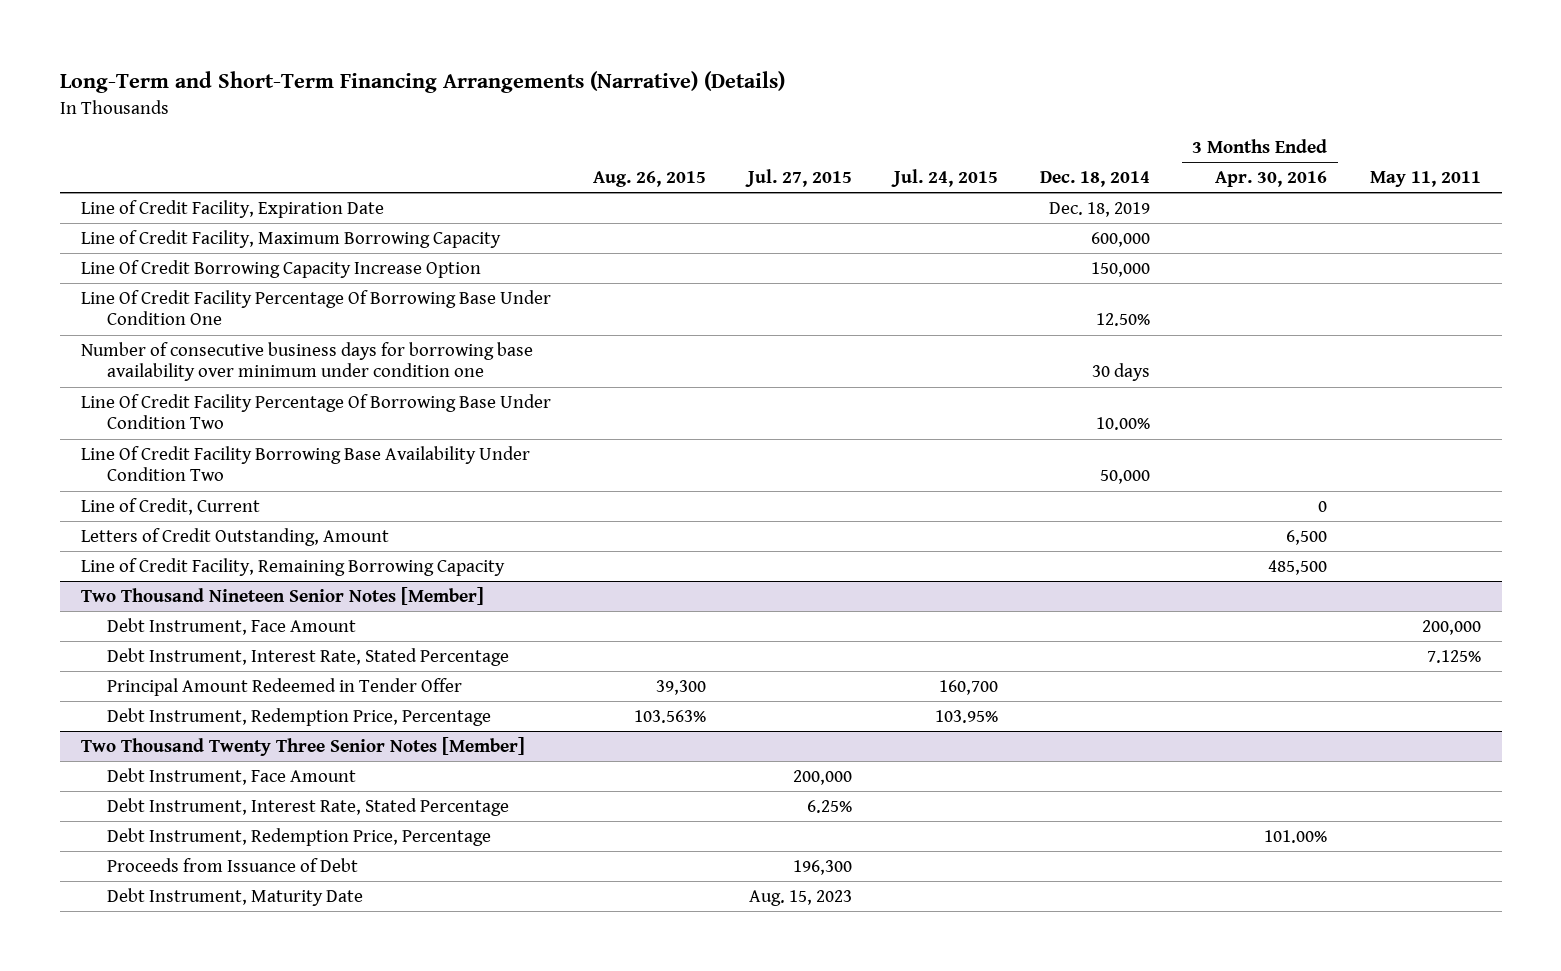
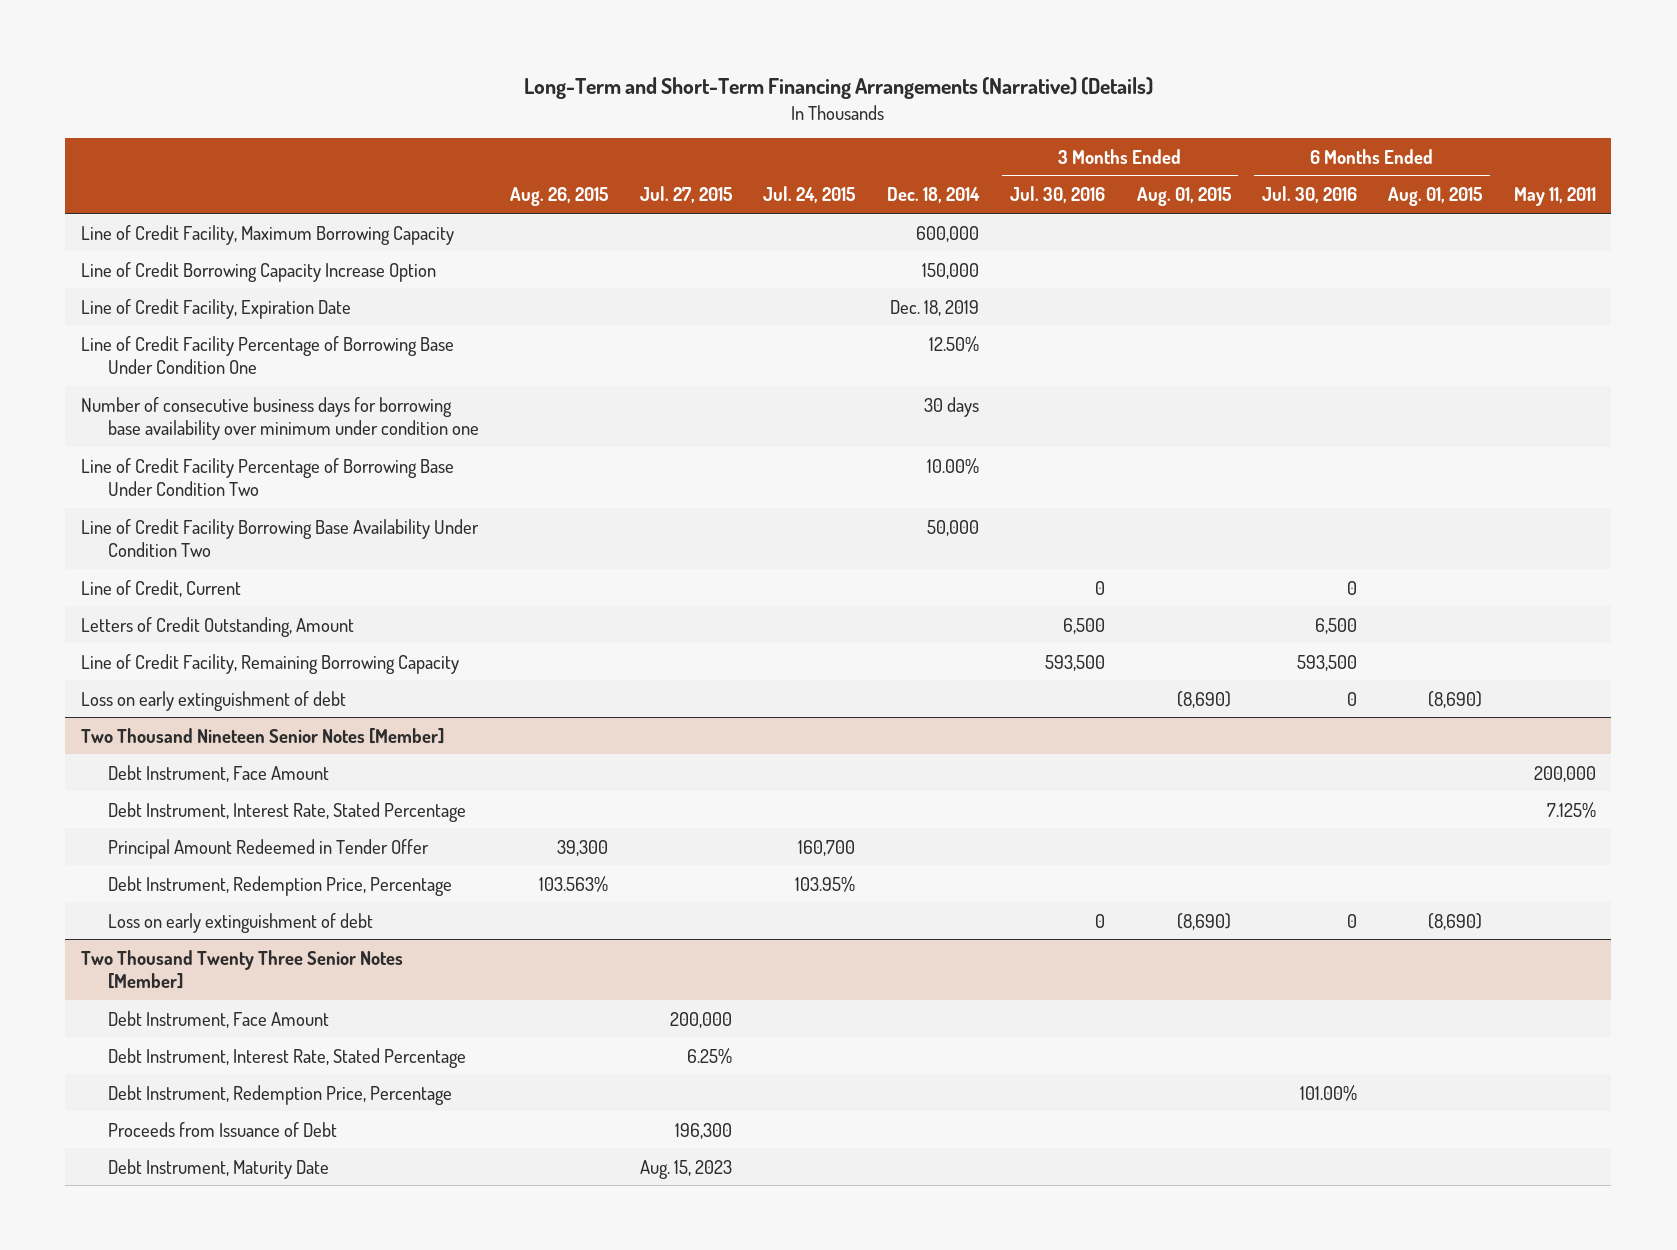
- | Aug. 26, 2015 | Jul. 27, 2015 | Jul. 24, 2015 | Dec. 18, 2014 | 3 Months Ended Apr. 30, 2016 | May 11, 2011
+ | Aug. 26, 2015 | Jul. 27, 2015 | Jul. 24, 2015 | Dec. 18, 2014 | 3 Months Ended Jul. 30, 2016 | 3 Months Ended Aug. 01, 2015 | 6 Months Ended Jul. 30, 2016 | 6 Months Ended Aug. 01, 2015 | May 11, 2011
- Line Of Credit Borrowing Capacity Increase Option | | | | 150,000 | |
- Line Of Credit Facility Percentage Of Borrowing Base Under Condition One | | | | 12.50% | |
+ Line of Credit Borrowing Capacity Increase Option | | | | 150,000 | | | | |
moved down: Line of Credit Facility, Expiration Date | | | | Dec. 18, 2019 | | | | |
+ Line of Credit Facility Percentage of Borrowing Base Under Condition One | | | | 12.50% | | | | |
- Line Of Credit Facility Percentage Of Borrowing Base Under Condition Two | | | | 10.00% | |
- Line Of Credit Facility Borrowing Base Availability Under Condition Two | | | | 50,000 | |
+ Line of Credit Facility Percentage of Borrowing Base Under Condition Two | | | | 10.00% | | | | |
+ Line of Credit Facility Borrowing Base Availability Under Condition Two | | | | 50,000 | | | | |
+ Loss on early extinguishment of debt | | | | | | (8,690) | 0 | (8,690) |
@ Two Thousand Nineteen Senior Notes [Member]
+ Loss on early extinguishment of debt | | | | | 0 | (8,690) | 0 | (8,690) |

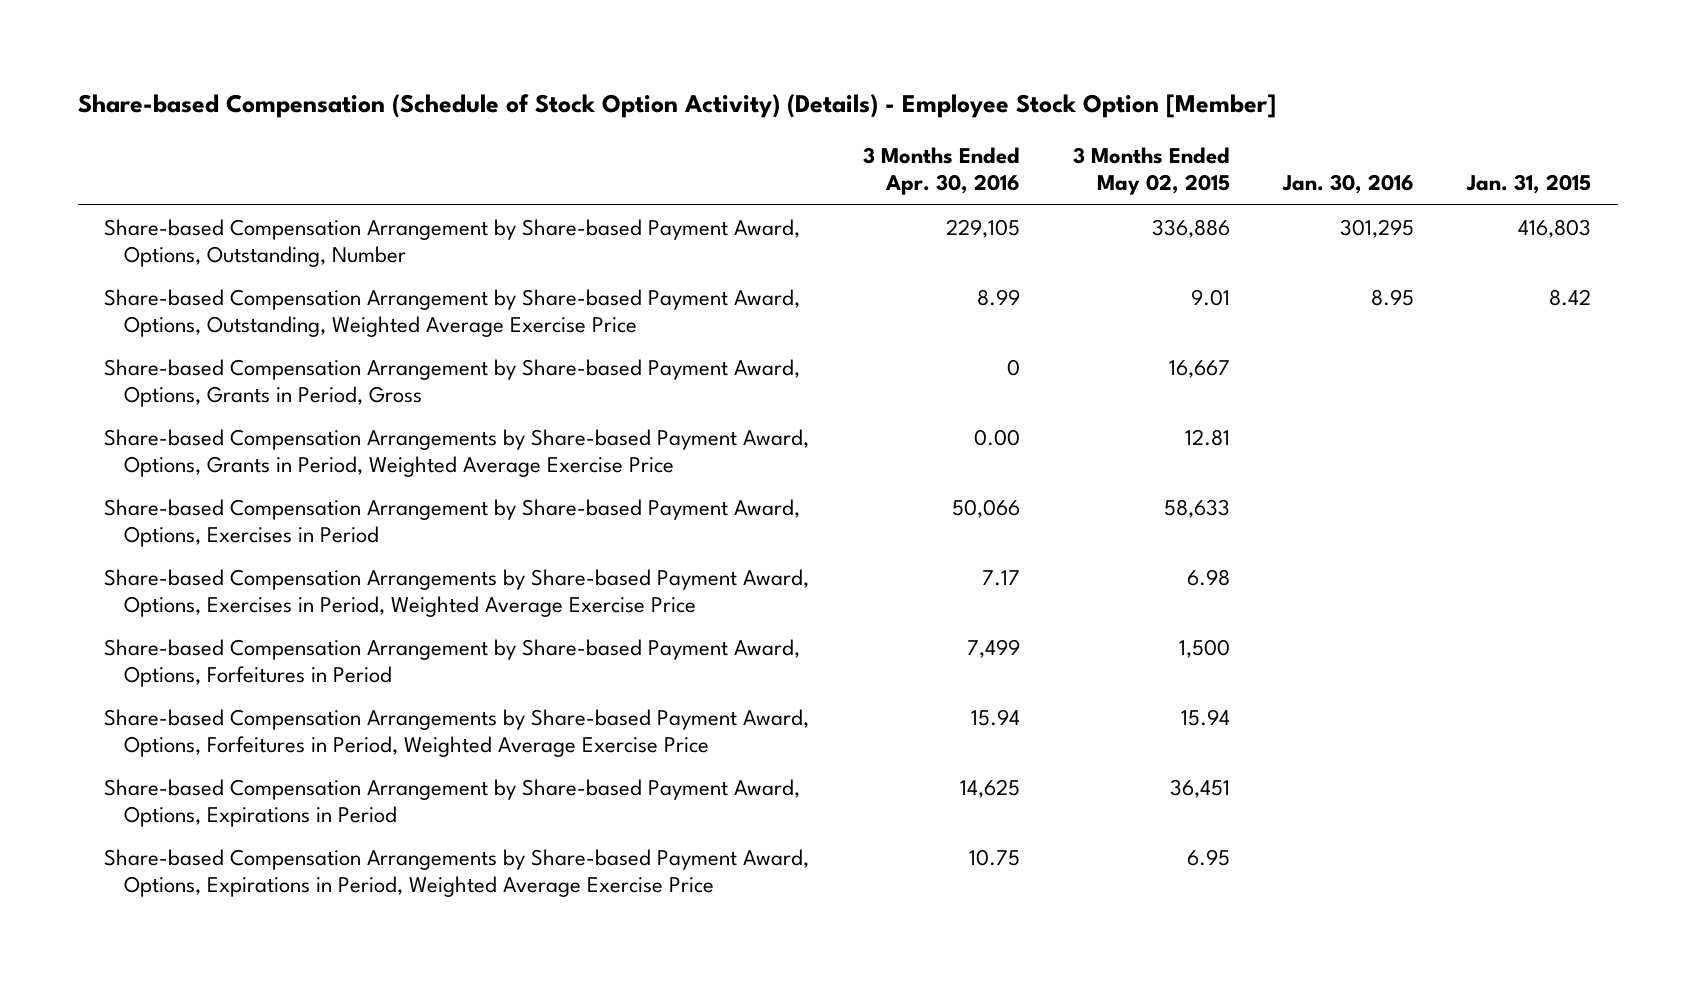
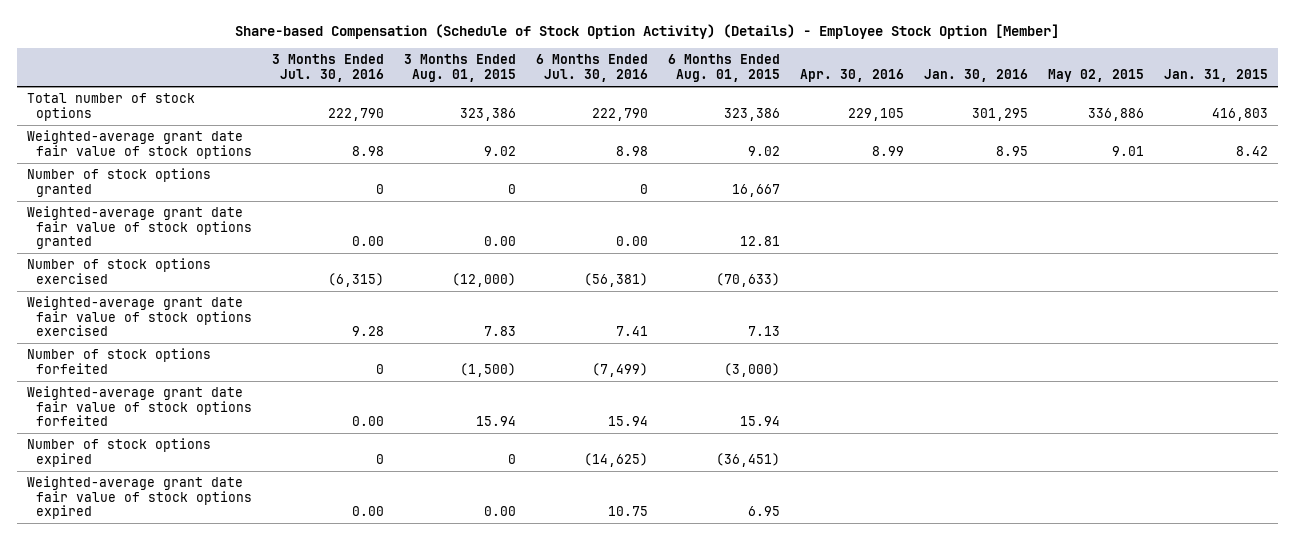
- | 3 Months Ended Apr. 30, 2016 | 3 Months Ended May 02, 2015 | Jan. 30, 2016 | Jan. 31, 2015
+ | 3 Months Ended Jul. 30, 2016 | 3 Months Ended Aug. 01, 2015 | 6 Months Ended Jul. 30, 2016 | 6 Months Ended Aug. 01, 2015 | Apr. 30, 2016 | Jan. 30, 2016 | May 02, 2015 | Jan. 31, 2015
- Share-based Compensation Arrangement by Share-based Payment Award, Options, Outstanding, Number | 229,105 | 336,886 | 301,295 | 416,803
- Share-based Compensation Arrangement by Share-based Payment Award, Options, Outstanding, Weighted Average Exercise Price | 8.99 | 9.01 | 8.95 | 8.42
- Share-based Compensation Arrangement by Share-based Payment Award, Options, Grants in Period, Gross | 0 | 16,667 | |
- Share-based Compensation Arrangements by Share-based Payment Award, Options, Grants in Period, Weighted Average Exercise Price | 0.00 | 12.81 | |
- Share-based Compensation Arrangement by Share-based Payment Award, Options, Exercises in Period | 50,066 | 58,633 | |
- Share-based Compensation Arrangements by Share-based Payment Award, Options, Exercises in Period, Weighted Average Exercise Price | 7.17 | 6.98 | |
- Share-based Compensation Arrangement by Share-based Payment Award, Options, Forfeitures in Period | 7,499 | 1,500 | |
- Share-based Compensation Arrangements by Share-based Payment Award, Options, Forfeitures in Period, Weighted Average Exercise Price | 15.94 | 15.94 | |
- Share-based Compensation Arrangement by Share-based Payment Award, Options, Expirations in Period | 14,625 | 36,451 | |
- Share-based Compensation Arrangements by Share-based Payment Award, Options, Expirations in Period, Weighted Average Exercise Price | 10.75 | 6.95 | |
+ Total number of stock options | 222,790 | 323,386 | 222,790 | 323,386 | 229,105 | 301,295 | 336,886 | 416,803
+ Weighted-average grant date fair value of stock options | 8.98 | 9.02 | 8.98 | 9.02 | 8.99 | 8.95 | 9.01 | 8.42
+ Number of stock options granted | 0 | 0 | 0 | 16,667 | | | |
+ Weighted-average grant date fair value of stock options granted | 0.00 | 0.00 | 0.00 | 12.81 | | | |
+ Number of stock options exercised | (6,315) | (12,000) | (56,381) | (70,633) | | | |
+ Weighted-average grant date fair value of stock options exercised | 9.28 | 7.83 | 7.41 | 7.13 | | | |
+ Number of stock options forfeited | 0 | (1,500) | (7,499) | (3,000) | | | |
+ Weighted-average grant date fair value of stock options forfeited | 0.00 | 15.94 | 15.94 | 15.94 | | | |
+ Number of stock options expired | 0 | 0 | (14,625) | (36,451) | | | |
+ Weighted-average grant date fair value of stock options expired | 0.00 | 0.00 | 10.75 | 6.95 | | | |

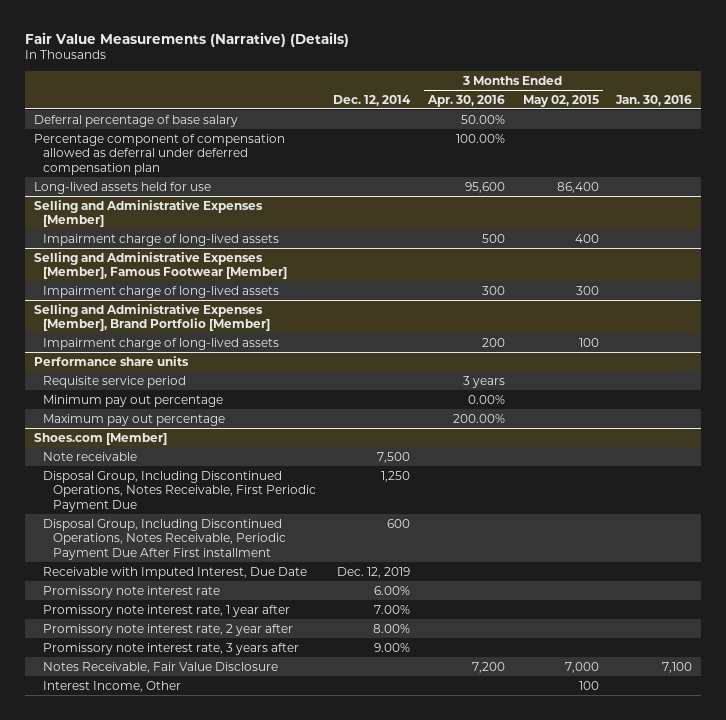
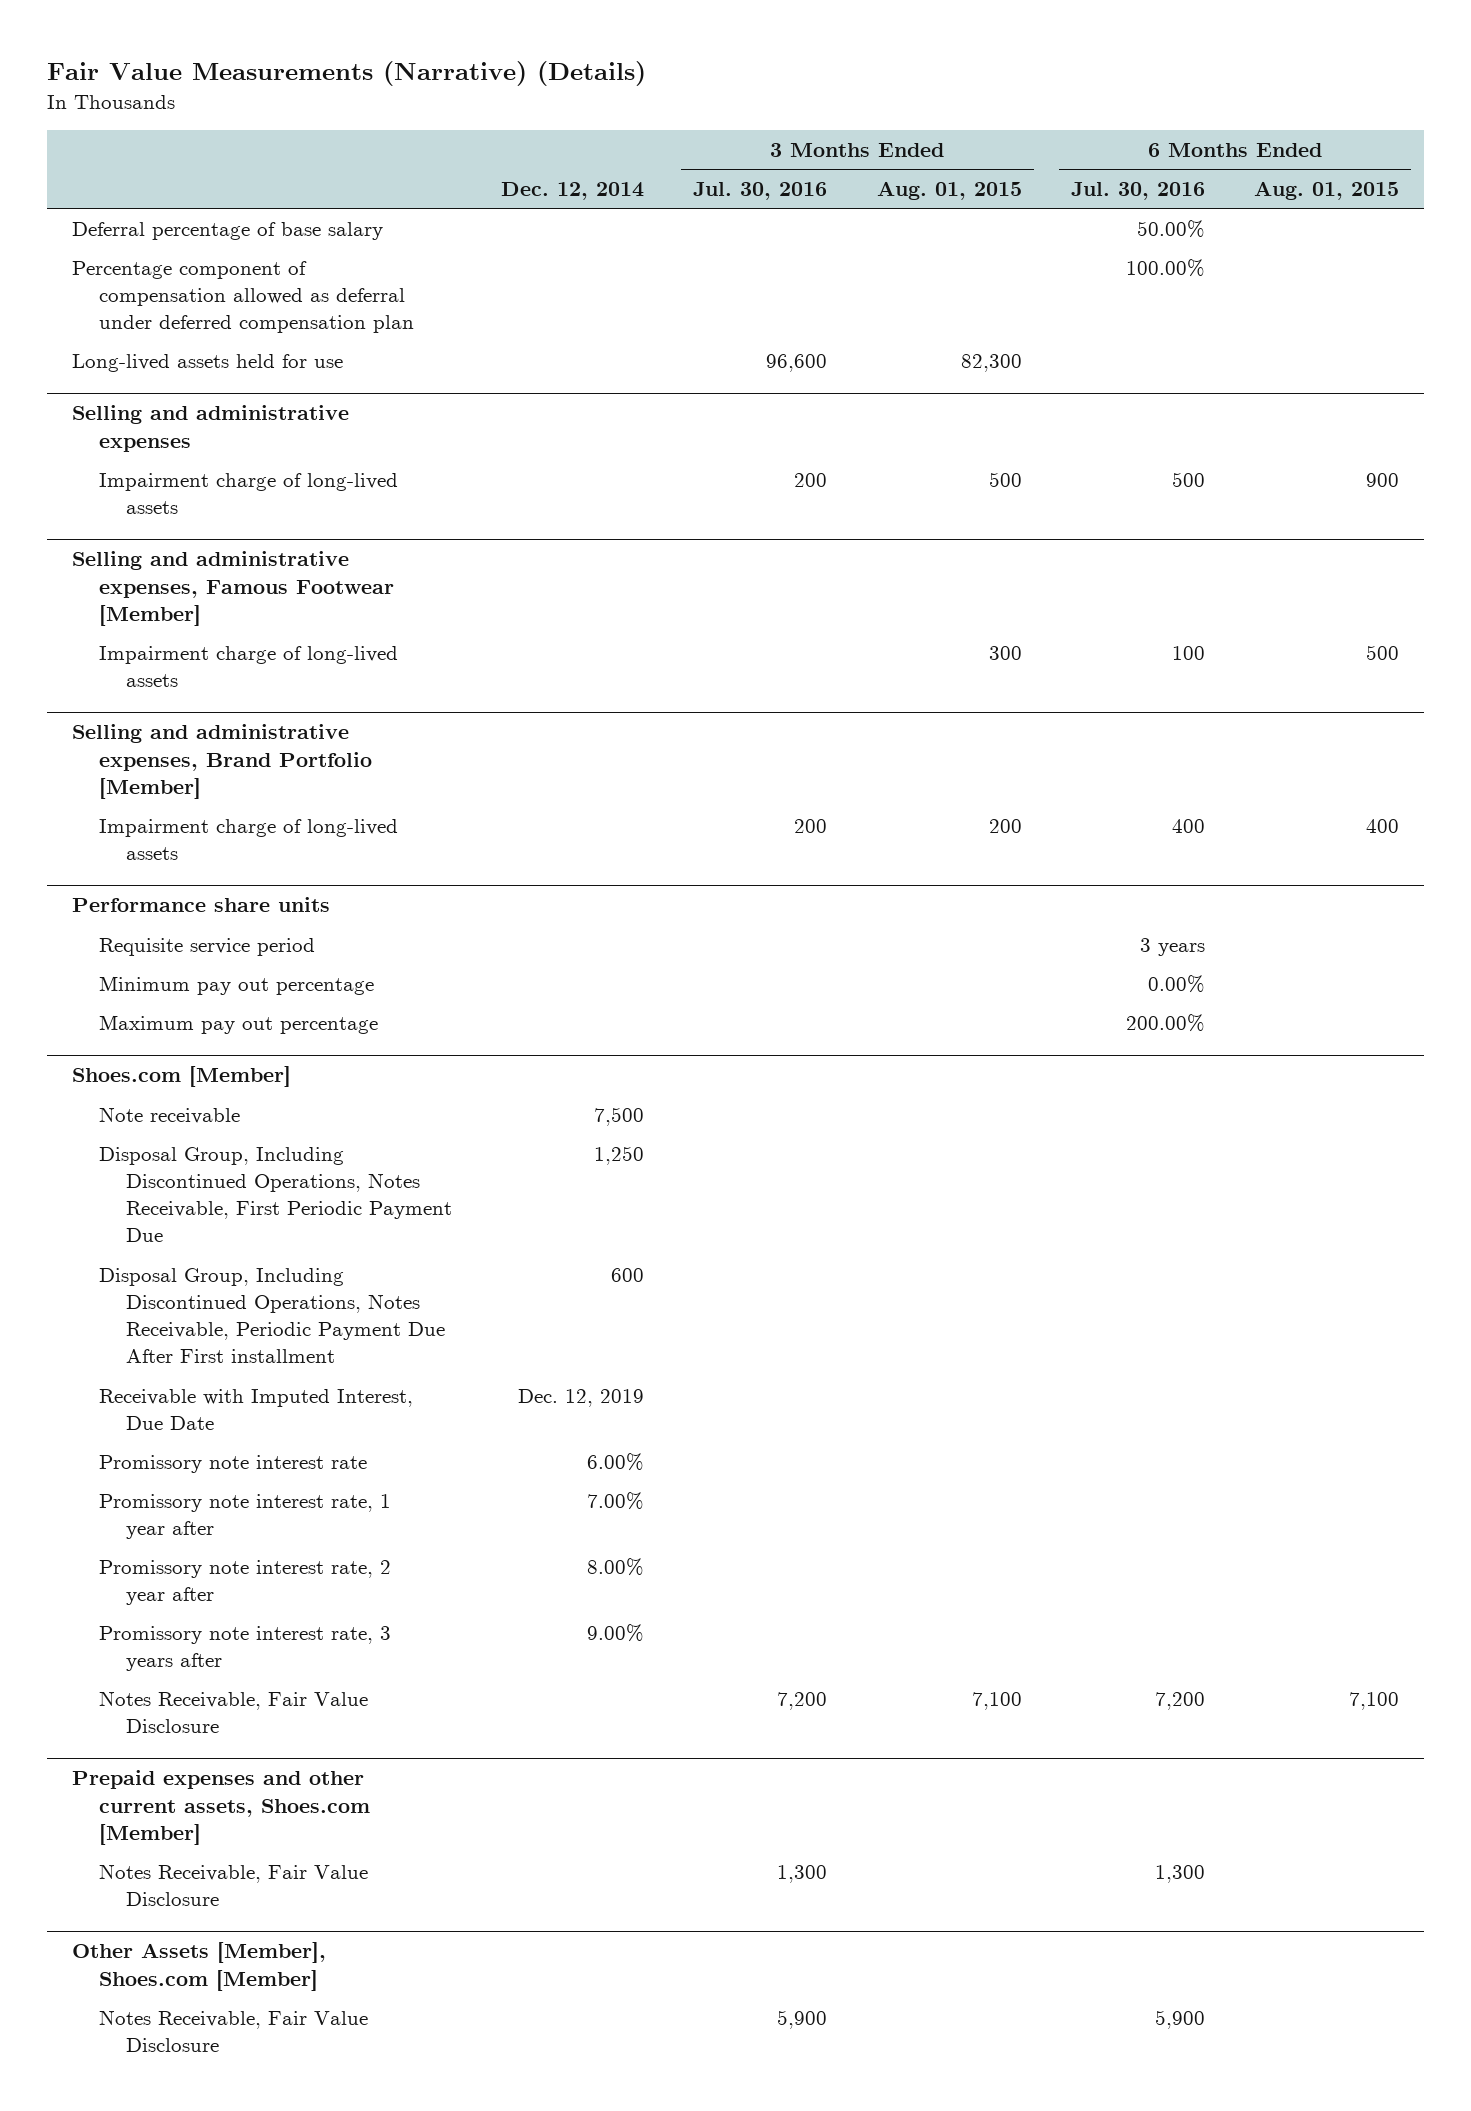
- | Dec. 12, 2014 | 3 Months Ended Apr. 30, 2016 | 3 Months Ended May 02, 2015 | Jan. 30, 2016
+ | Dec. 12, 2014 | 3 Months Ended Jul. 30, 2016 | 3 Months Ended Aug. 01, 2015 | 6 Months Ended Jul. 30, 2016 | 6 Months Ended Aug. 01, 2015
- Selling and Administrative Expenses [Member]
+ Selling and administrative expenses
- Selling and Administrative Expenses [Member], Famous Footwear [Member]
+ Selling and administrative expenses, Famous Footwear [Member]
- Selling and Administrative Expenses [Member], Brand Portfolio [Member]
+ Selling and administrative expenses, Brand Portfolio [Member]
@ Shoes.com [Member]
- Interest Income, Other | | | 100 |
+ Prepaid expenses and other current assets, Shoes.com [Member]
+ Notes Receivable, Fair Value Disclosure | | 1,300 | | 1,300 |
+ Other Assets [Member], Shoes.com [Member]
+ Notes Receivable, Fair Value Disclosure | | 5,900 | | 5,900 |

